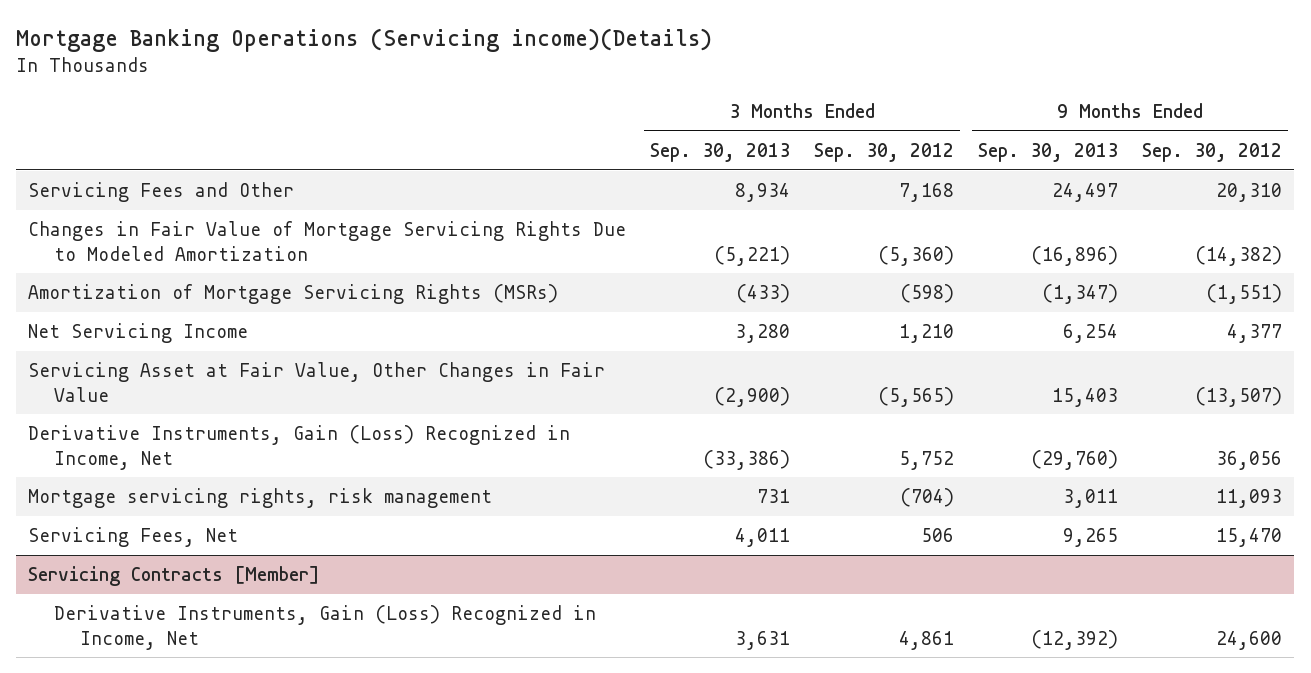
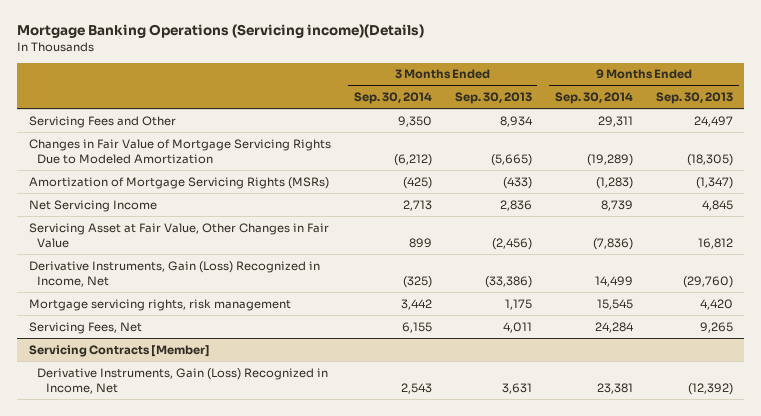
- | 3 Months Ended Sep. 30, 2013 | 3 Months Ended Sep. 30, 2012 | 9 Months Ended Sep. 30, 2013 | 9 Months Ended Sep. 30, 2012
+ | 3 Months Ended Sep. 30, 2014 | 3 Months Ended Sep. 30, 2013 | 9 Months Ended Sep. 30, 2014 | 9 Months Ended Sep. 30, 2013
- Changes in Fair Value of Mortgage Servicing Rights Due to Modeled Amortization | (5,221) | (5,360) | (16,896) | (14,382)
+ Changes in Fair Value of Mortgage Servicing Rights Due to Modeled Amortization | (6,212) | (5,665) | (19,289) | (18,305)
- Net Servicing Income | 3,280 | 1,210 | 6,254 | 4,377
- Servicing Asset at Fair Value, Other Changes in Fair Value | (2,900) | (5,565) | 15,403 | (13,507)
+ Net Servicing Income | 2,713 | 2,836 | 8,739 | 4,845
+ Servicing Asset at Fair Value, Other Changes in Fair Value | 899 | (2,456) | (7,836) | 16,812
- Mortgage servicing rights, risk management | 731 | (704) | 3,011 | 11,093
+ Mortgage servicing rights, risk management | 3,442 | 1,175 | 15,545 | 4,420

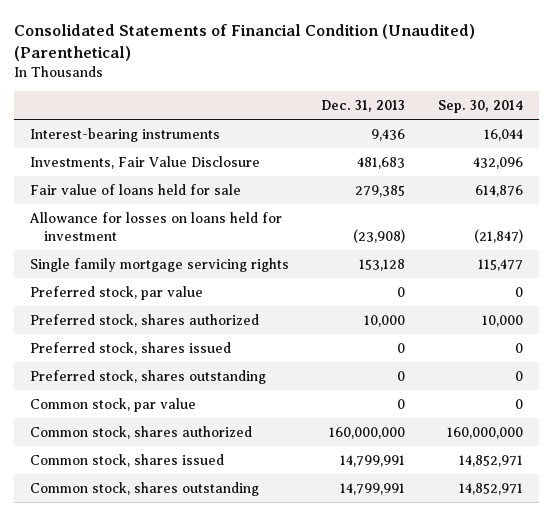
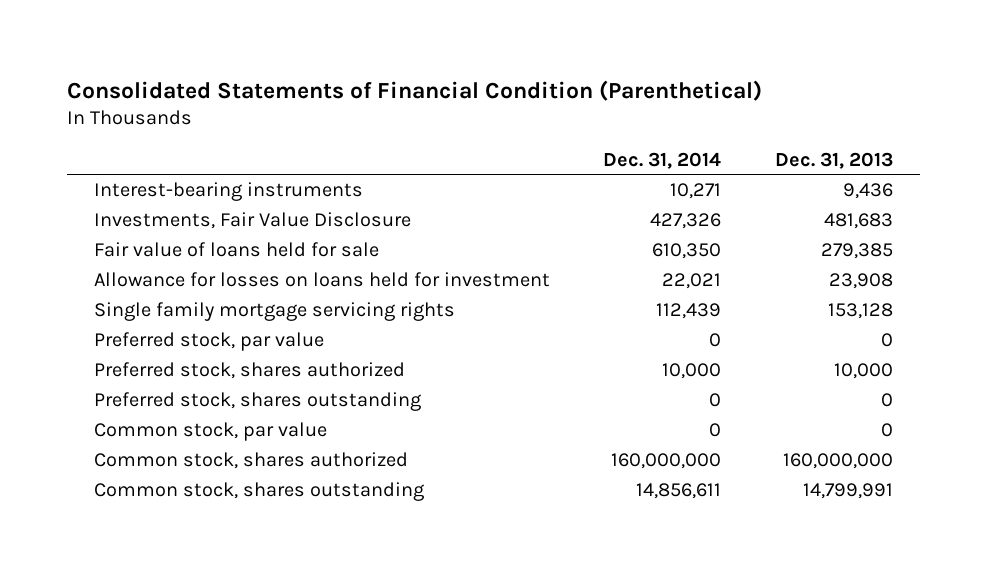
- Consolidated Statements of Financial Condition (Unaudited) (Parenthetical)
+ Consolidated Statements of Financial Condition (Parenthetical)
- | Dec. 31, 2013 | Sep. 30, 2014
+ | Dec. 31, 2014 | Dec. 31, 2013
- Allowance for losses on loans held for investment | (23,908) | (21,847)
+ Allowance for losses on loans held for investment | 22,021 | 23,908
- Preferred stock, shares issued | 0 | 0
- Common stock, shares issued | 14,799,991 | 14,852,971

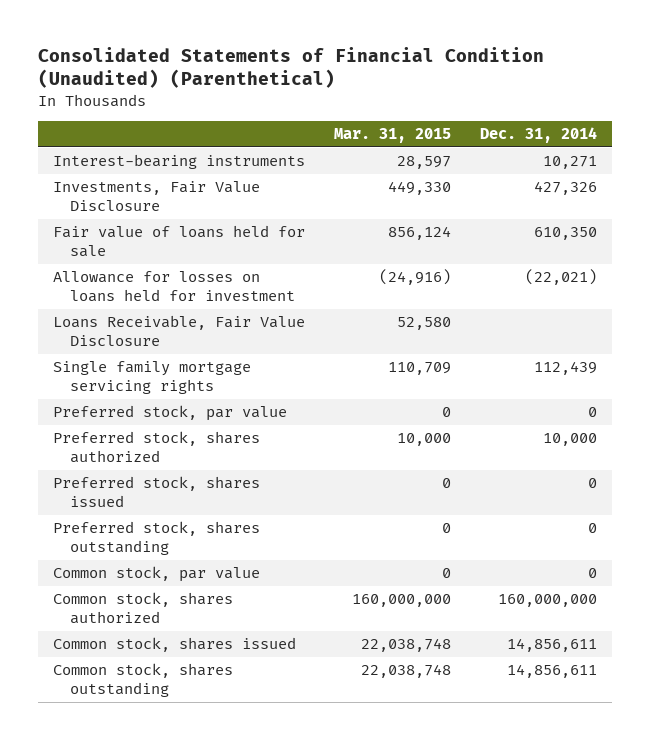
- Consolidated Statements of Financial Condition (Parenthetical)
+ Consolidated Statements of Financial Condition (Unaudited) (Parenthetical)
- | Dec. 31, 2014 | Dec. 31, 2013
+ | Mar. 31, 2015 | Dec. 31, 2014
- Allowance for losses on loans held for investment | 22,021 | 23,908
+ Allowance for losses on loans held for investment | (24,916) | (22,021)
+ Loans Receivable, Fair Value Disclosure | 52,580 |
+ Preferred stock, shares issued | 0 | 0
+ Common stock, shares issued | 22,038,748 | 14,856,611

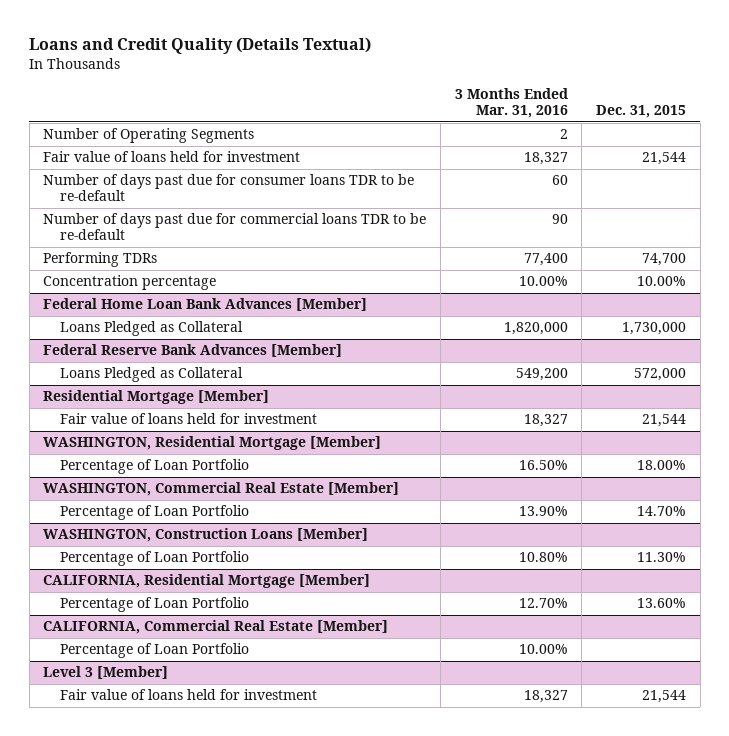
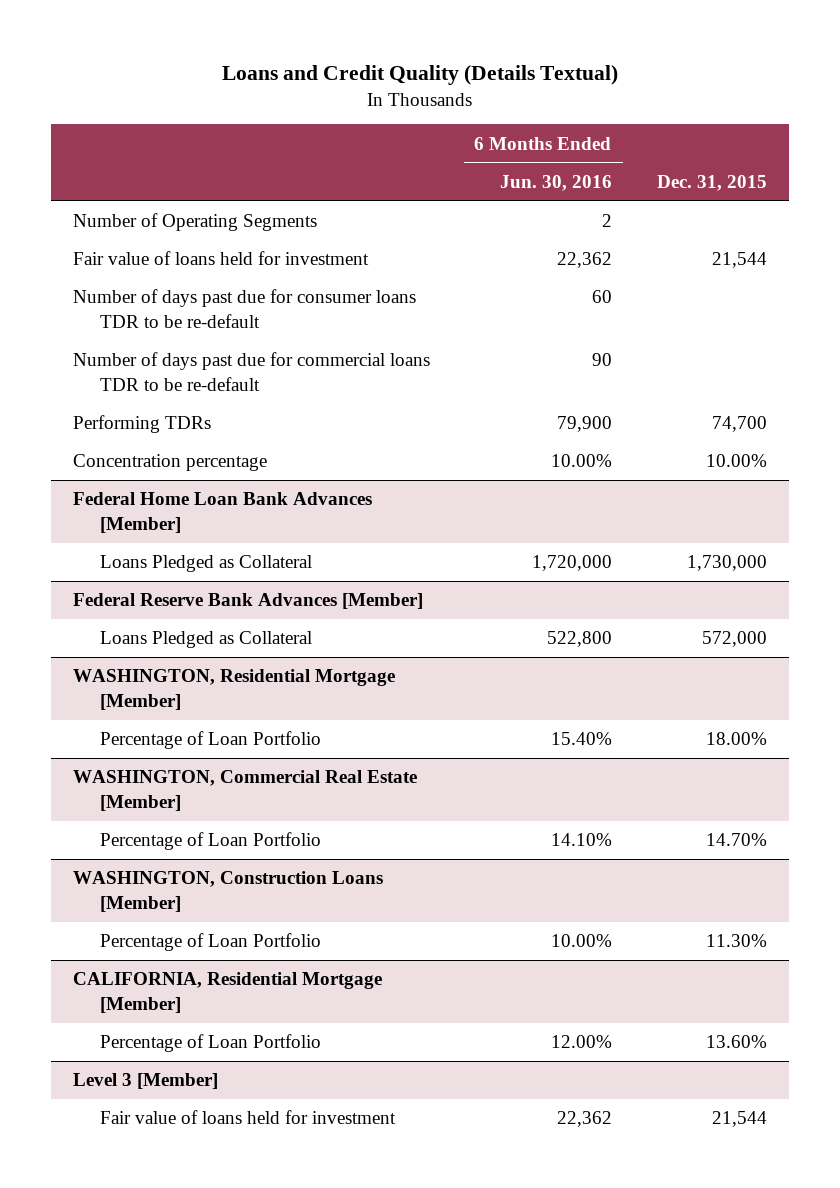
- | 3 Months Ended Mar. 31, 2016 | Dec. 31, 2015
+ | 6 Months Ended Jun. 30, 2016 | Dec. 31, 2015
- Residential Mortgage [Member]
- Fair value of loans held for investment | 18,327 | 21,544
- CALIFORNIA, Commercial Real Estate [Member]
- Percentage of Loan Portfolio | 10.00% |

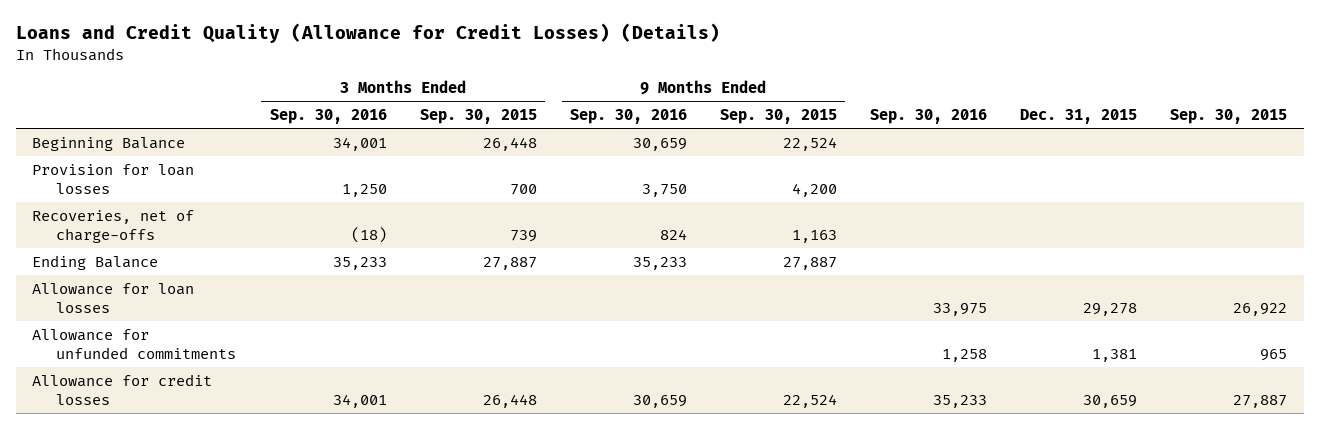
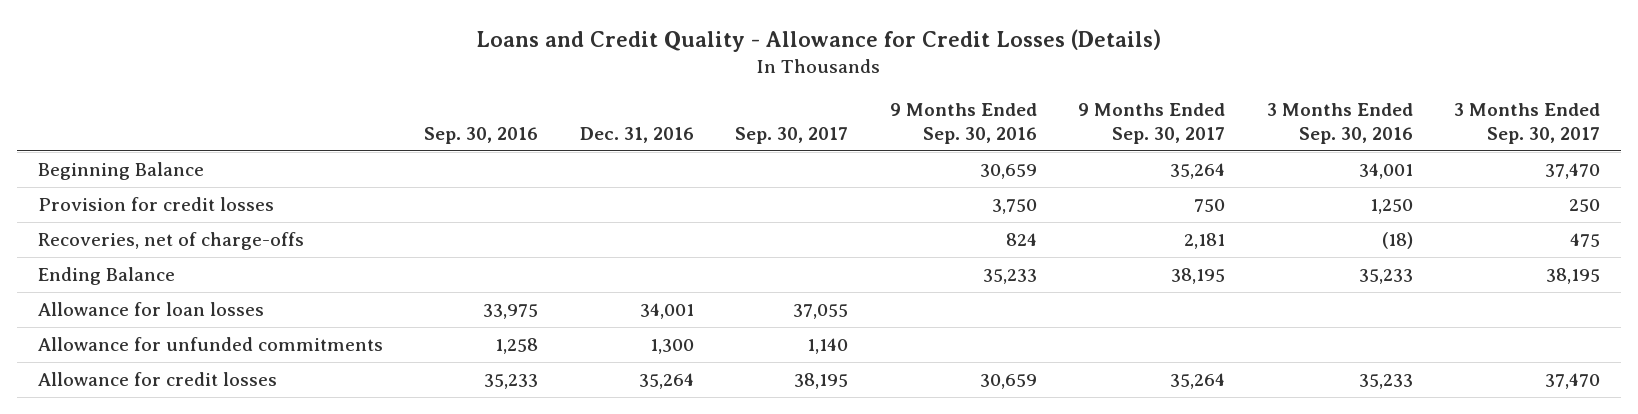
- Loans and Credit Quality (Allowance for Credit Losses) (Details)
+ Loans and Credit Quality - Allowance for Credit Losses (Details)
- | 3 Months Ended Sep. 30, 2016 | 3 Months Ended Sep. 30, 2015 | 9 Months Ended Sep. 30, 2016 | 9 Months Ended Sep. 30, 2015 | Sep. 30, 2016 | Dec. 31, 2015 | Sep. 30, 2015
+ | Sep. 30, 2016 | Dec. 31, 2016 | Sep. 30, 2017 | 9 Months Ended Sep. 30, 2016 | 9 Months Ended Sep. 30, 2017 | 3 Months Ended Sep. 30, 2016 | 3 Months Ended Sep. 30, 2017
- Provision for loan losses | 1,250 | 700 | 3,750 | 4,200 | | |
+ Provision for credit losses | | | | 3,750 | 750 | 1,250 | 250
- Allowance for credit losses | 34,001 | 26,448 | 30,659 | 22,524 | 35,233 | 30,659 | 27,887
+ Allowance for credit losses | 35,233 | 35,264 | 38,195 | 30,659 | 35,264 | 35,233 | 37,470

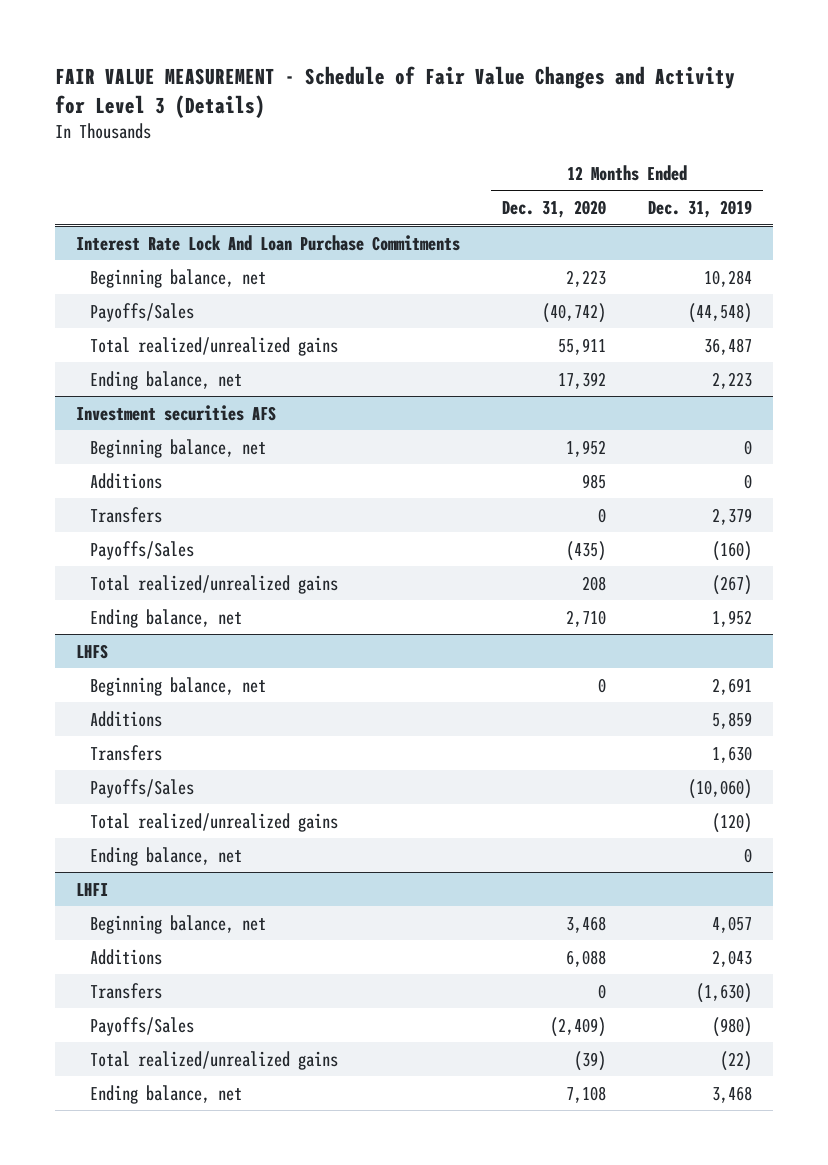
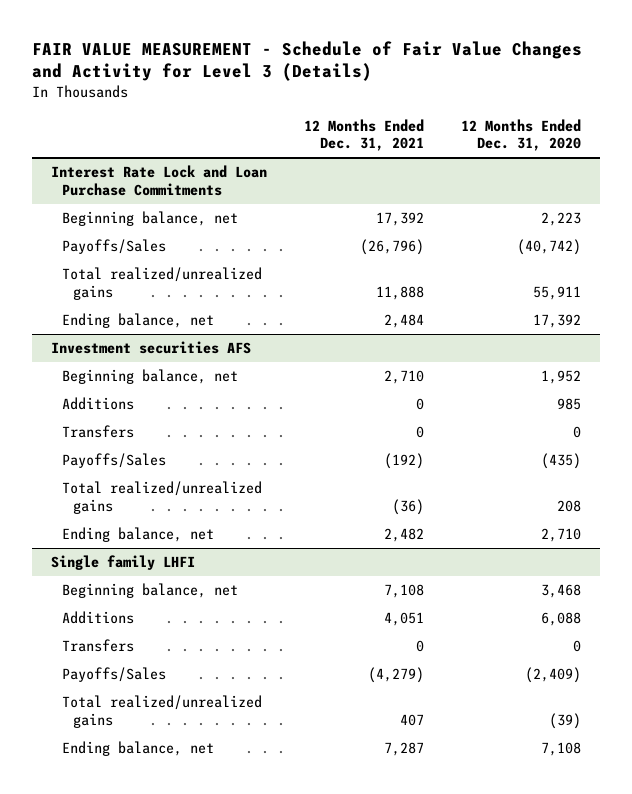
- | 12 Months Ended Dec. 31, 2020 | 12 Months Ended Dec. 31, 2019
+ | 12 Months Ended Dec. 31, 2021 | 12 Months Ended Dec. 31, 2020
- Interest Rate Lock And Loan Purchase Commitments
+ Interest Rate Lock and Loan Purchase Commitments
- LHFS
- Beginning balance, net | 0 | 2,691
- Additions | | 5,859
- Transfers | | 1,630
- Payoffs/Sales | | (10,060)
- Total realized/unrealized gains | | (120)
- Ending balance, net | | 0
- LHFI
+ Single family LHFI

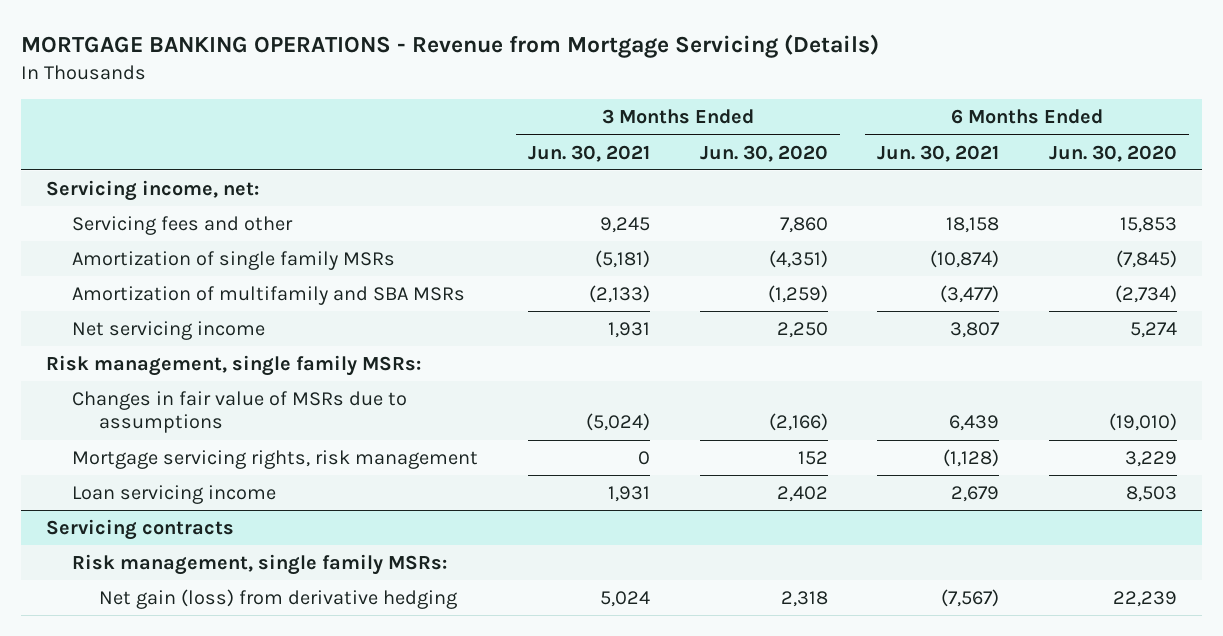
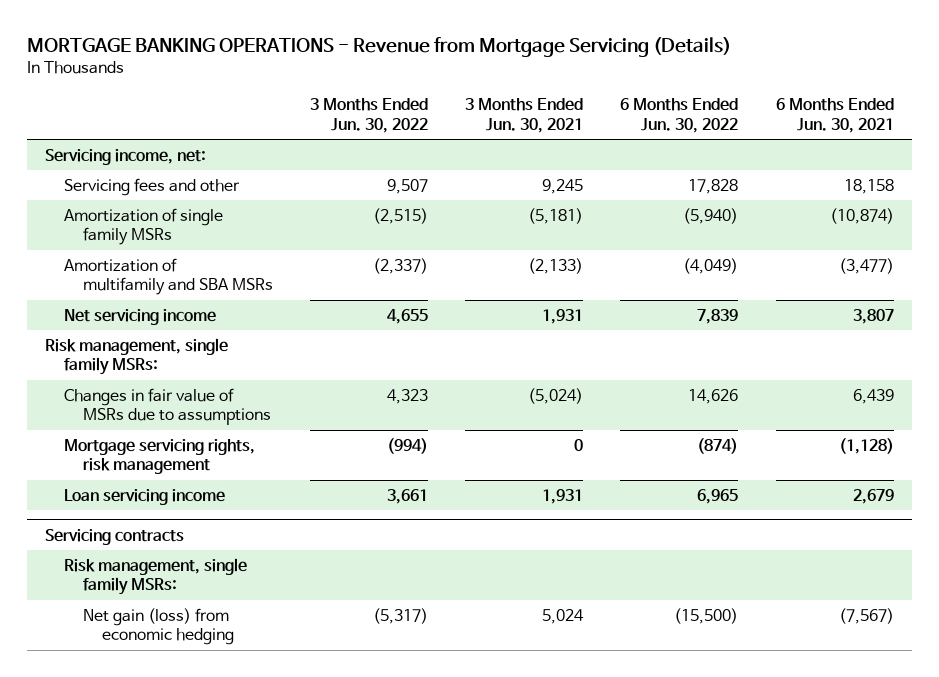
- | 3 Months Ended Jun. 30, 2021 | 3 Months Ended Jun. 30, 2020 | 6 Months Ended Jun. 30, 2021 | 6 Months Ended Jun. 30, 2020
+ | 3 Months Ended Jun. 30, 2022 | 3 Months Ended Jun. 30, 2021 | 6 Months Ended Jun. 30, 2022 | 6 Months Ended Jun. 30, 2021
@ Servicing contracts
- Net gain (loss) from derivative hedging | 5,024 | 2,318 | (7,567) | 22,239
+ Net gain (loss) from economic hedging | (5,317) | 5,024 | (15,500) | (7,567)

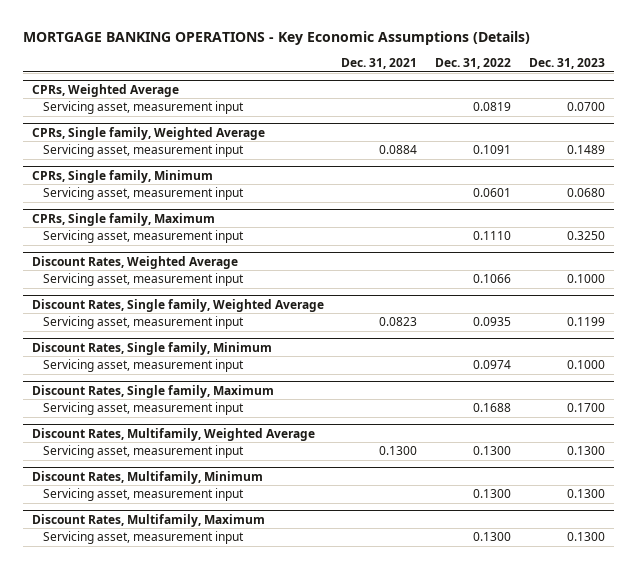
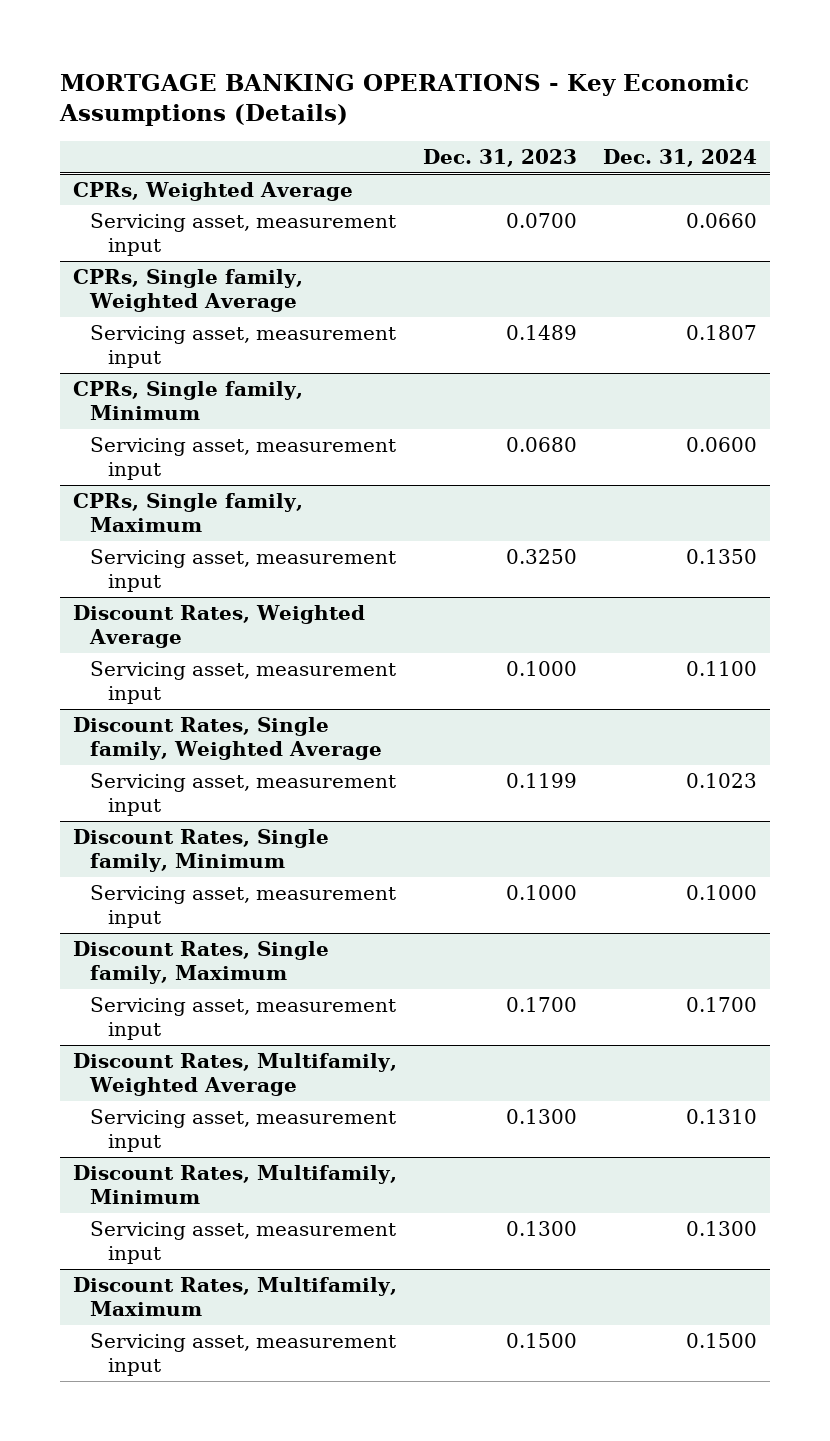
- | Dec. 31, 2021 | Dec. 31, 2022 | Dec. 31, 2023
+ | Dec. 31, 2023 | Dec. 31, 2024
@ Discount Rates, Multifamily, Maximum
- Servicing asset, measurement input | | 0.1300 | 0.1300
+ Servicing asset, measurement input | 0.1500 | 0.1500

